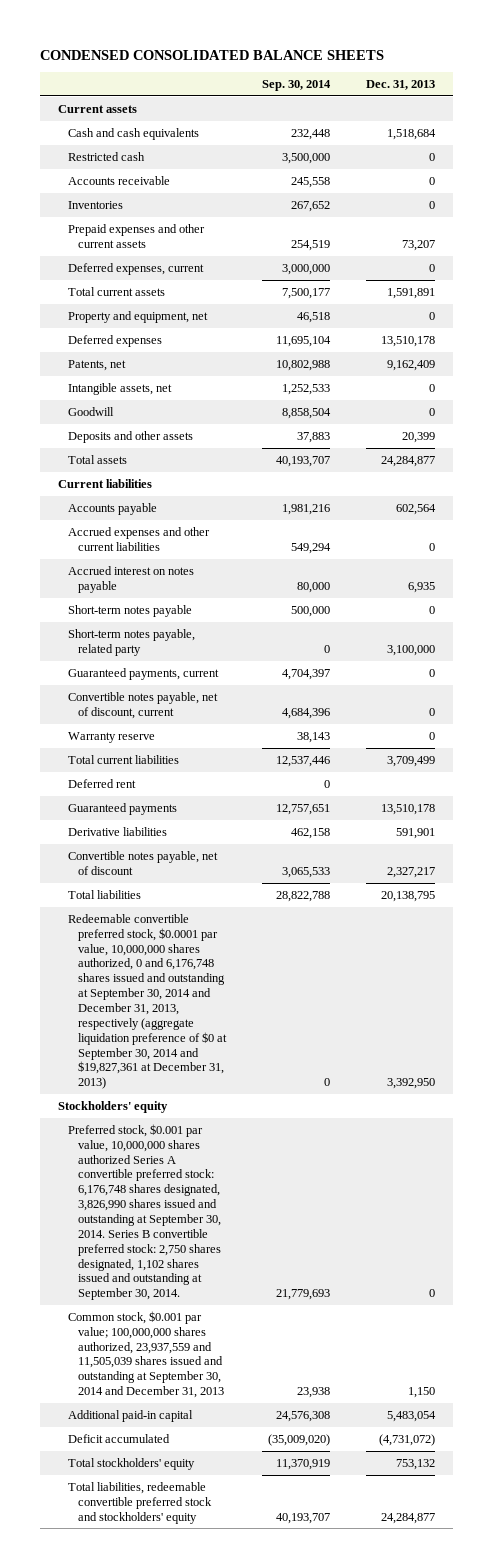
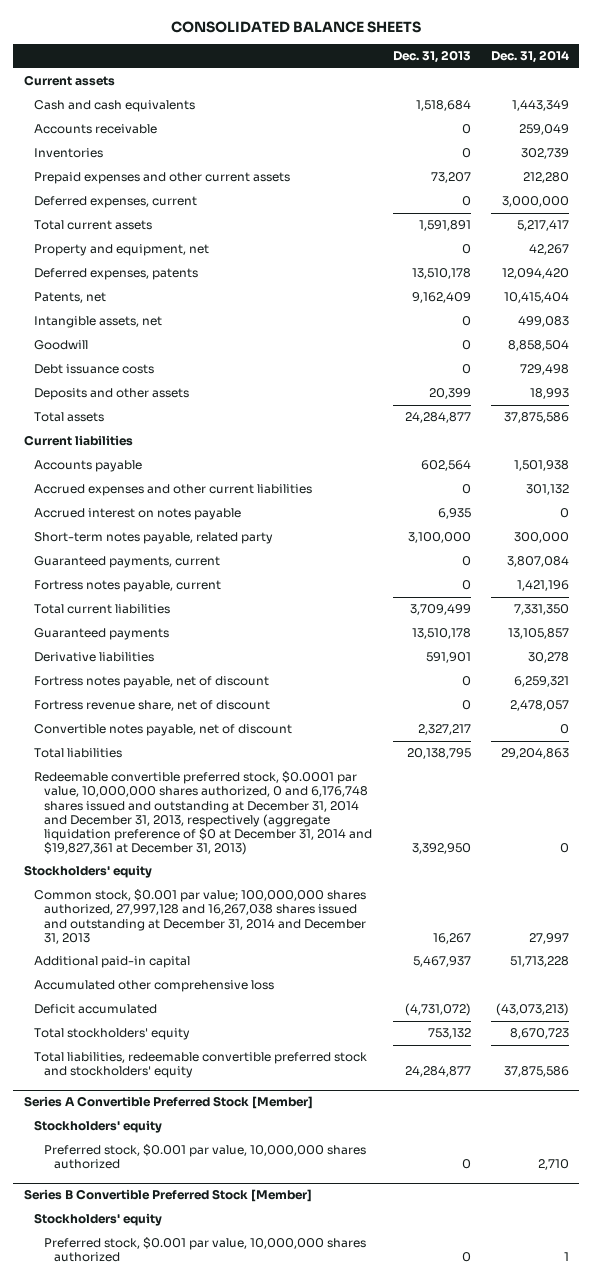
- CONDENSED CONSOLIDATED BALANCE SHEETS
+ CONSOLIDATED BALANCE SHEETS
- | Sep. 30, 2014 | Dec. 31, 2013
+ | Dec. 31, 2013 | Dec. 31, 2014
- Restricted cash | 3,500,000 | 0
- Deferred expenses | 11,695,104 | 13,510,178
+ Deferred expenses, patents | 13,510,178 | 12,094,420
+ Debt issuance costs | 0 | 729,498
- Short-term notes payable | 500,000 | 0
- Convertible notes payable, net of discount, current | 4,684,396 | 0
- Warranty reserve | 38,143 | 0
+ Fortress notes payable, current | 0 | 1,421,196
- Deferred rent | 0 |
+ Fortress notes payable, net of discount | 0 | 6,259,321
+ Fortress revenue share, net of discount | 0 | 2,478,057
- Redeemable convertible preferred stock, $0.0001 par value, 10,000,000 shares authorized, 0 and 6,176,748 shares issued and outstanding at September 30, 2014 and December 31, 2013, respectively (aggregate liquidation preference of $0 at September 30, 2014 and $19,827,361 at December 31, 2013) | 0 | 3,392,950
+ Redeemable convertible preferred stock, $0.0001 par value, 10,000,000 shares authorized, 0 and 6,176,748 shares issued and outstanding at December 31, 2014 and December 31, 2013, respectively (aggregate liquidation preference of $0 at December 31, 2014 and $19,827,361 at December 31, 2013) | 3,392,950 | 0
- Preferred stock, $0.001 par value, 10,000,000 shares authorized Series A convertible preferred stock: 6,176,748 shares designated, 3,826,990 shares issued and outstanding at September 30, 2014. Series B convertible preferred stock: 2,750 shares designated, 1,102 shares issued and outstanding at September 30, 2014. | 21,779,693 | 0
- Common stock, $0.001 par value; 100,000,000 shares authorized, 23,937,559 and 11,505,039 shares issued and outstanding at September 30, 2014 and December 31, 2013 | 23,938 | 1,150
- Additional paid-in capital | 24,576,308 | 5,483,054
+ Common stock, $0.001 par value; 100,000,000 shares authorized, 27,997,128 and 16,267,038 shares issued and outstanding at December 31, 2014 and December 31, 2013 | 16,267 | 27,997
+ Additional paid-in capital | 5,467,937 | 51,713,228
+ Accumulated other comprehensive loss
+ Series A Convertible Preferred Stock [Member]
+ Stockholders' equity
+ Preferred stock, $0.001 par value, 10,000,000 shares authorized | 0 | 2,710
+ Series B Convertible Preferred Stock [Member]
+ Stockholders' equity
+ Preferred stock, $0.001 par value, 10,000,000 shares authorized | 0 | 1

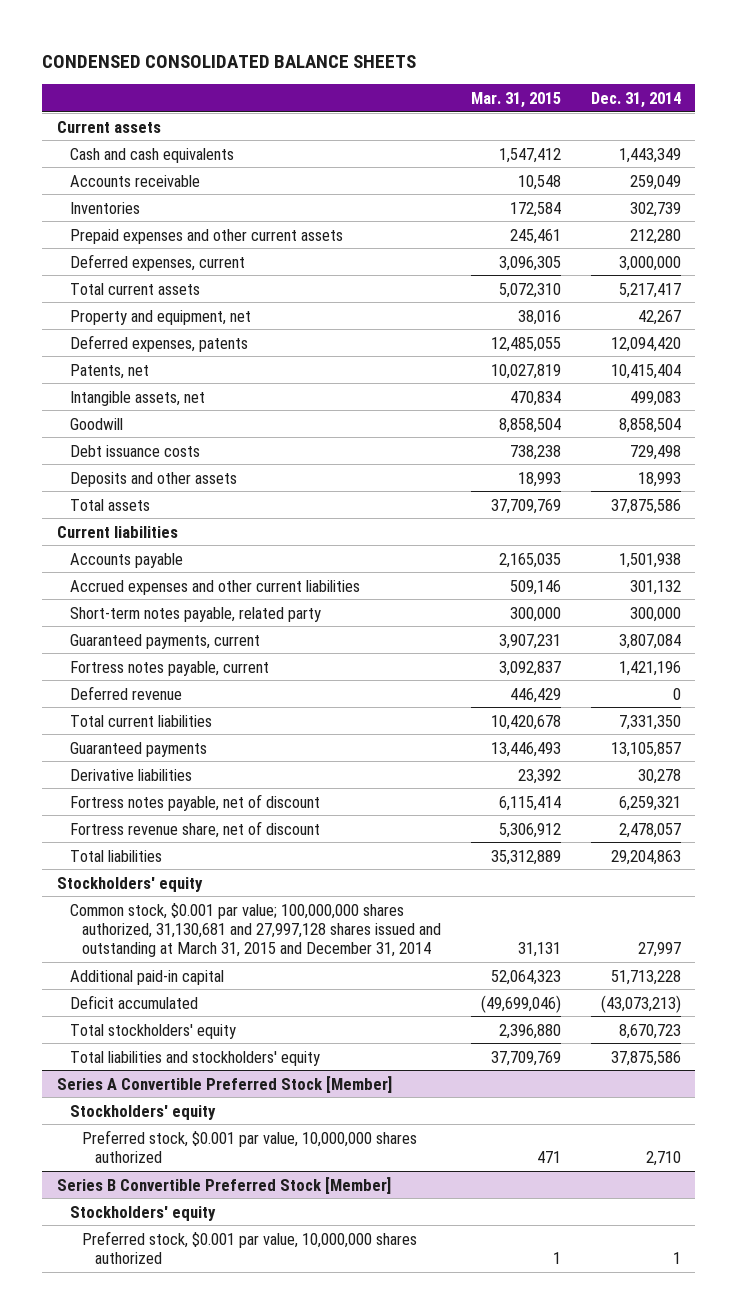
- CONSOLIDATED BALANCE SHEETS
+ CONDENSED CONSOLIDATED BALANCE SHEETS
- | Dec. 31, 2013 | Dec. 31, 2014
+ | Mar. 31, 2015 | Dec. 31, 2014
- Accrued interest on notes payable | 6,935 | 0
+ Deferred revenue | 446,429 | 0
- Convertible notes payable, net of discount | 2,327,217 | 0
- Redeemable convertible preferred stock, $0.0001 par value, 10,000,000 shares authorized, 0 and 6,176,748 shares issued and outstanding at December 31, 2014 and December 31, 2013, respectively (aggregate liquidation preference of $0 at December 31, 2014 and $19,827,361 at December 31, 2013) | 3,392,950 | 0
- Common stock, $0.001 par value; 100,000,000 shares authorized, 27,997,128 and 16,267,038 shares issued and outstanding at December 31, 2014 and December 31, 2013 | 16,267 | 27,997
+ Common stock, $0.001 par value; 100,000,000 shares authorized, 31,130,681 and 27,997,128 shares issued and outstanding at March 31, 2015 and December 31, 2014 | 31,131 | 27,997
- Accumulated other comprehensive loss
- Total liabilities, redeemable convertible preferred stock and stockholders' equity | 24,284,877 | 37,875,586
+ Total liabilities and stockholders' equity | 37,709,769 | 37,875,586

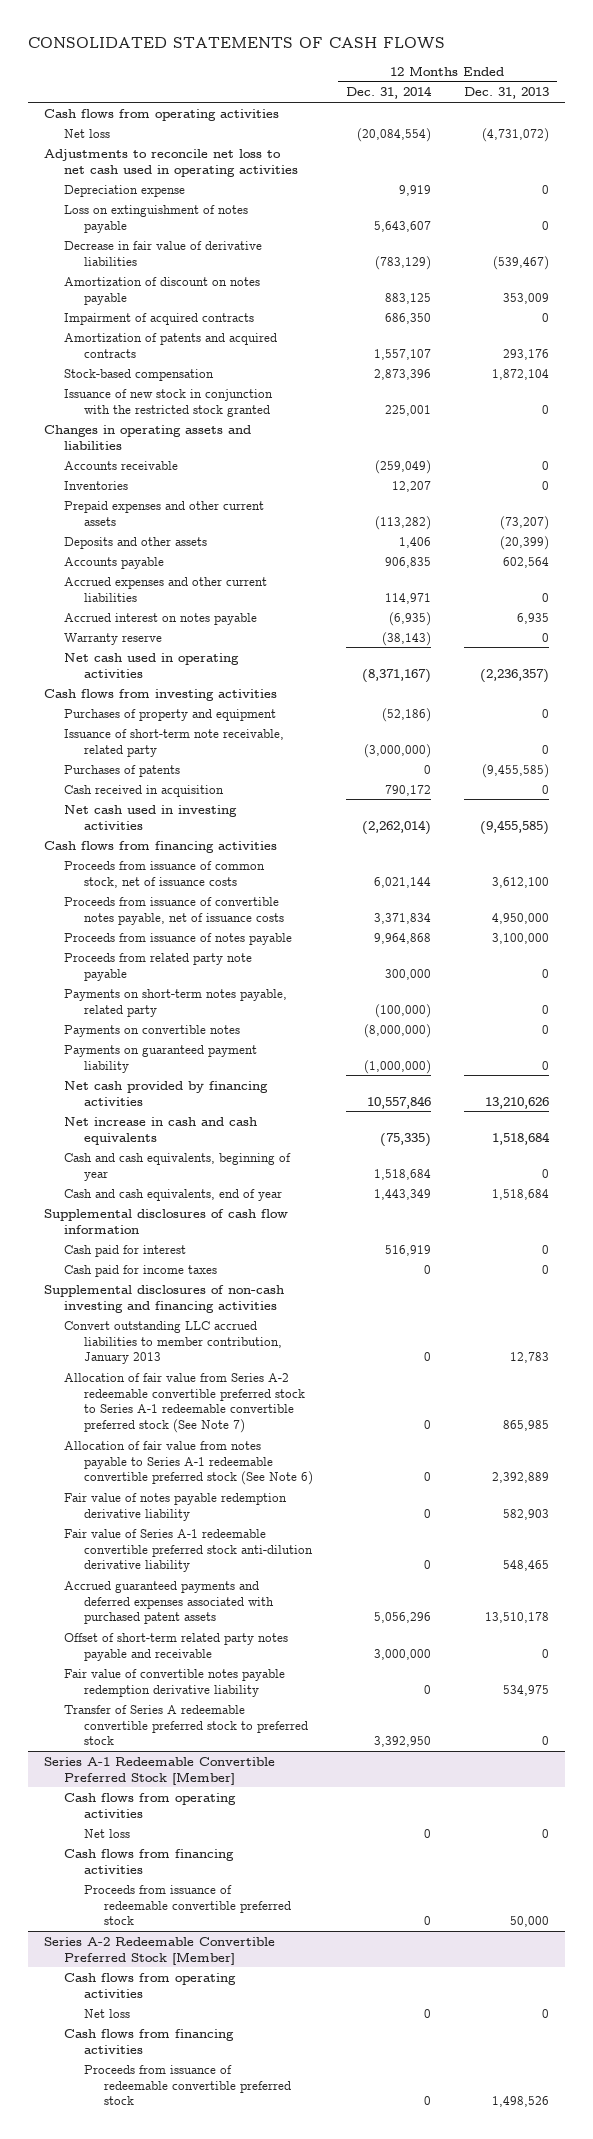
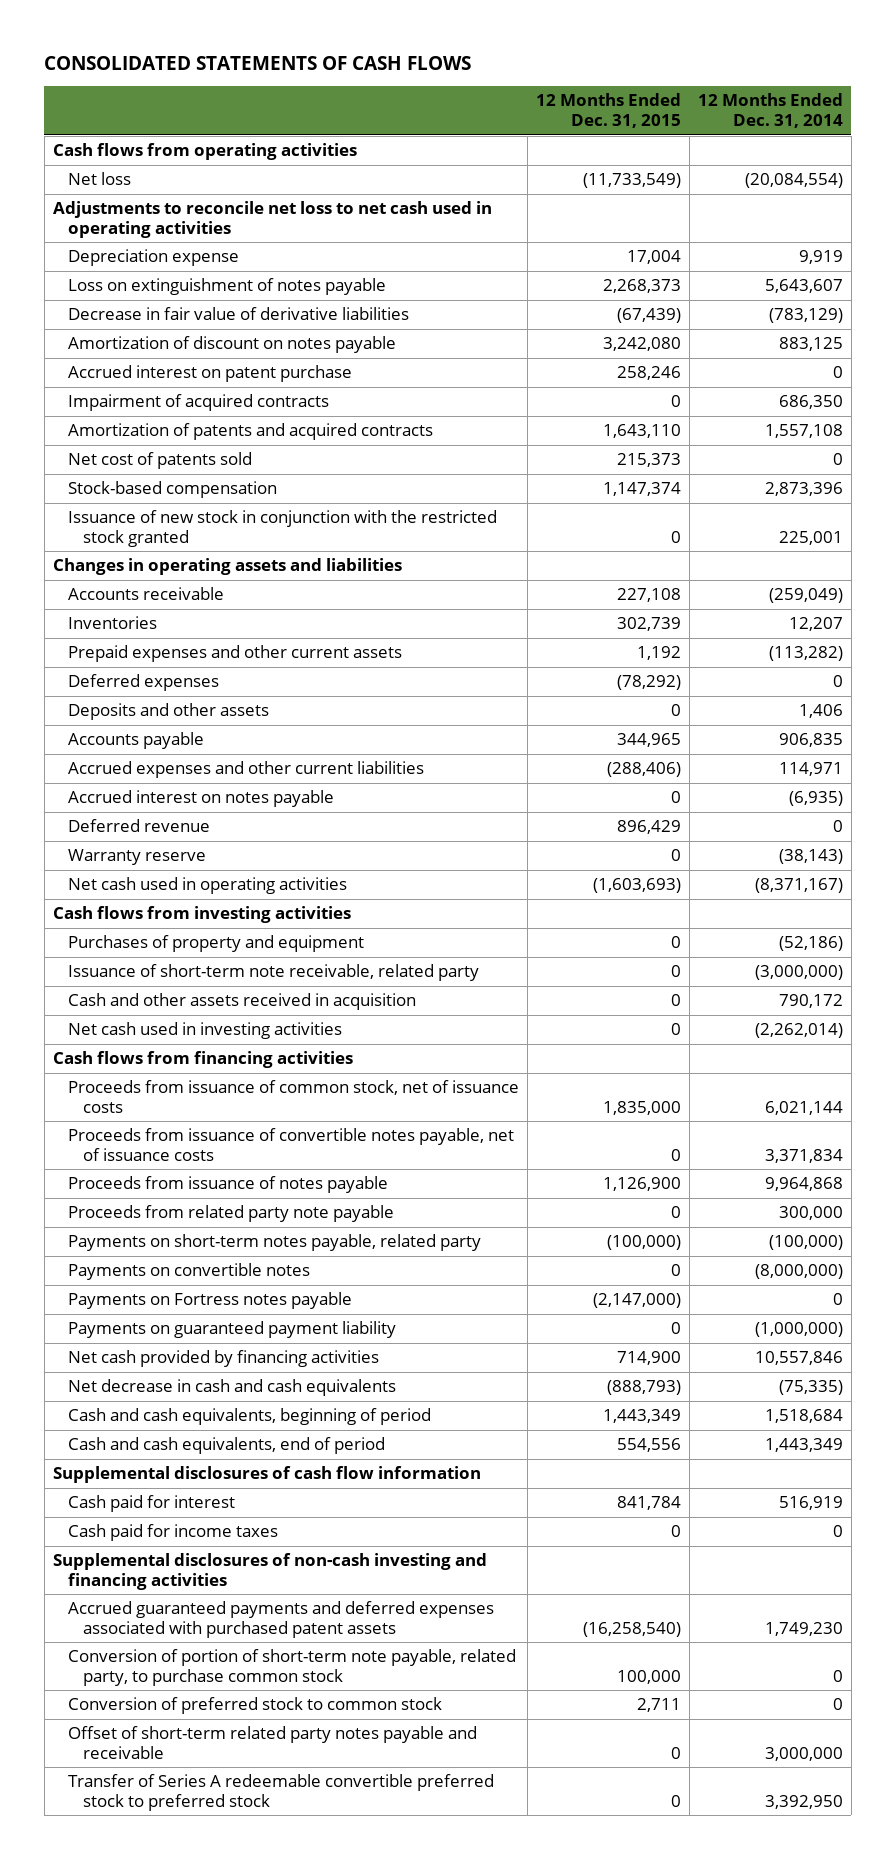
- | 12 Months Ended Dec. 31, 2014 | 12 Months Ended Dec. 31, 2013
+ | 12 Months Ended Dec. 31, 2015 | 12 Months Ended Dec. 31, 2014
+ Accrued interest on patent purchase | 258,246 | 0
- Amortization of patents and acquired contracts | 1,557,107 | 293,176
+ Amortization of patents and acquired contracts | 1,643,110 | 1,557,108
+ Net cost of patents sold | 215,373 | 0
+ Deferred expenses | (78,292) | 0
+ Deferred revenue | 896,429 | 0
- Purchases of patents | 0 | (9,455,585)
- Cash received in acquisition | 790,172 | 0
+ Cash and other assets received in acquisition | 0 | 790,172
+ Payments on Fortress notes payable | (2,147,000) | 0
- Net increase in cash and cash equivalents | (75,335) | 1,518,684
- Cash and cash equivalents, beginning of year | 1,518,684 | 0
- Cash and cash equivalents, end of year | 1,443,349 | 1,518,684
+ Net decrease in cash and cash equivalents | (888,793) | (75,335)
+ Cash and cash equivalents, beginning of period | 1,443,349 | 1,518,684
+ Cash and cash equivalents, end of period | 554,556 | 1,443,349
- Convert outstanding LLC accrued liabilities to member contribution, January 2013 | 0 | 12,783
- Allocation of fair value from Series A-2 redeemable convertible preferred stock to Series A-1 redeemable convertible preferred stock (See Note 7) | 0 | 865,985
- Allocation of fair value from notes payable to Series A-1 redeemable convertible preferred stock (See Note 6) | 0 | 2,392,889
- Fair value of notes payable redemption derivative liability | 0 | 582,903
- Fair value of Series A-1 redeemable convertible preferred stock anti-dilution derivative liability | 0 | 548,465
- Accrued guaranteed payments and deferred expenses associated with purchased patent assets | 5,056,296 | 13,510,178
+ Accrued guaranteed payments and deferred expenses associated with purchased patent assets | (16,258,540) | 1,749,230
+ Conversion of portion of short-term note payable, related party, to purchase common stock | 100,000 | 0
+ Conversion of preferred stock to common stock | 2,711 | 0
- Fair value of convertible notes payable redemption derivative liability | 0 | 534,975
- Series A-1 Redeemable Convertible Preferred Stock [Member]
- Cash flows from operating activities
- Net loss | 0 | 0
- Cash flows from financing activities
- Proceeds from issuance of redeemable convertible preferred stock | 0 | 50,000
- Series A-2 Redeemable Convertible Preferred Stock [Member]
- Cash flows from operating activities
- Net loss | 0 | 0
- Cash flows from financing activities
- Proceeds from issuance of redeemable convertible preferred stock | 0 | 1,498,526

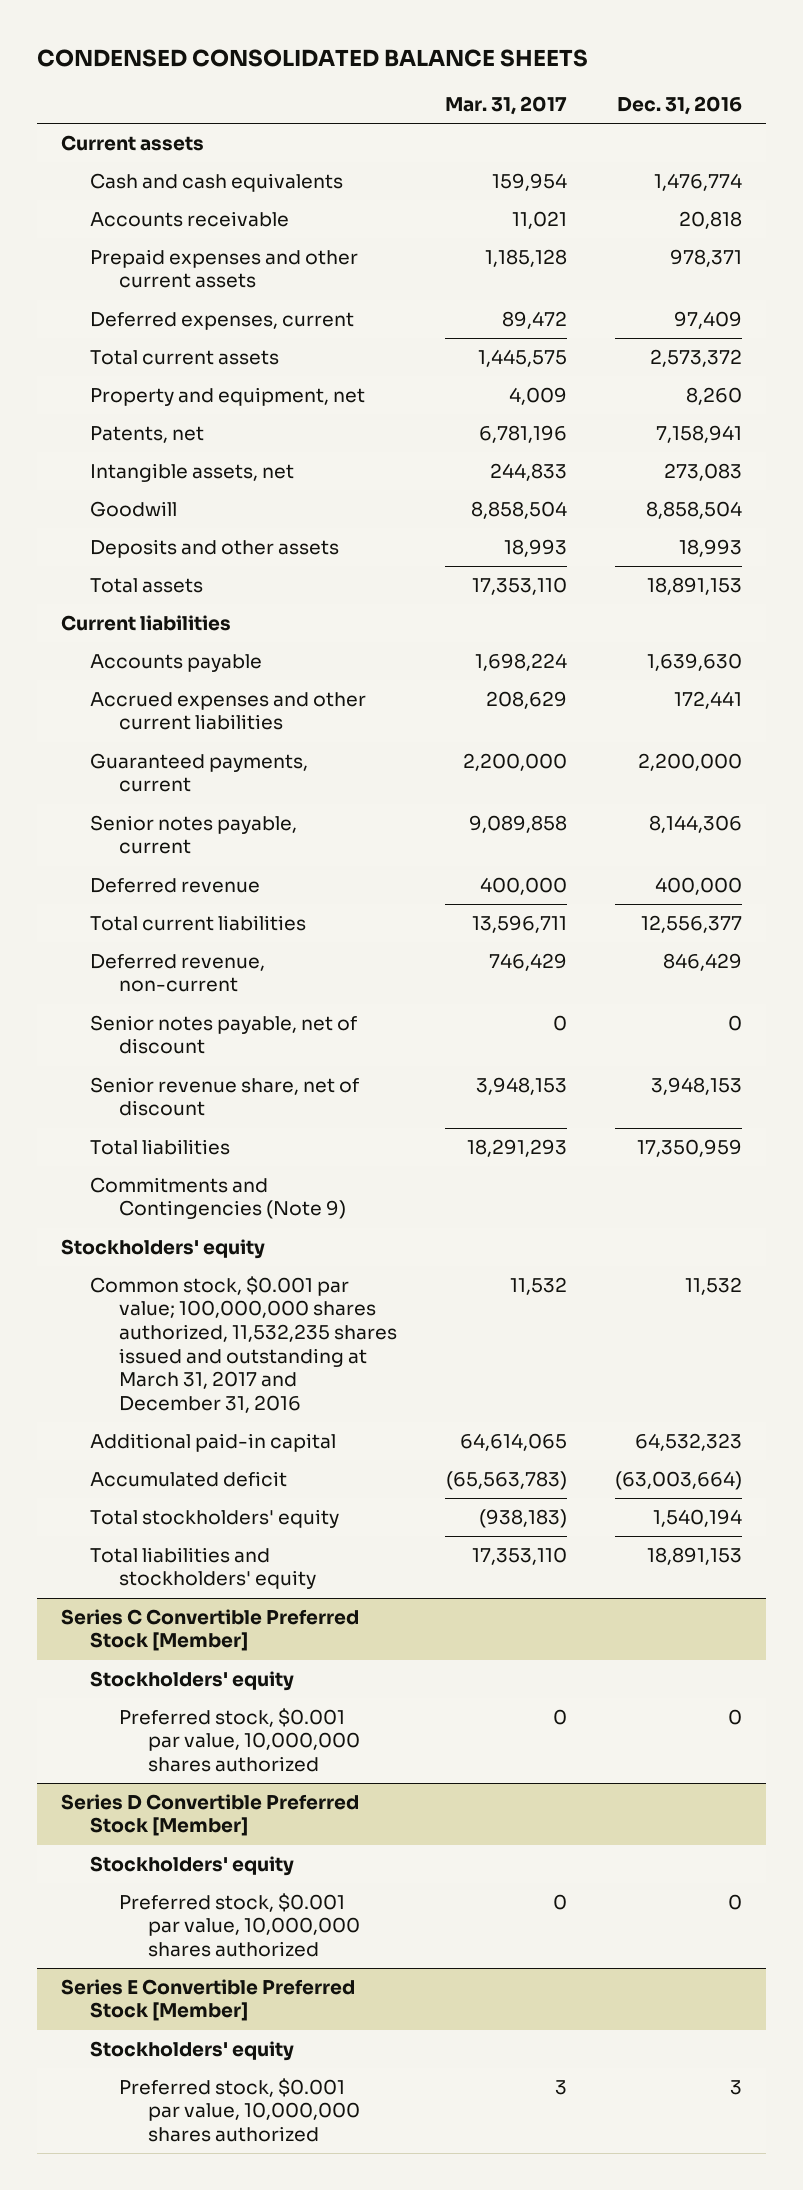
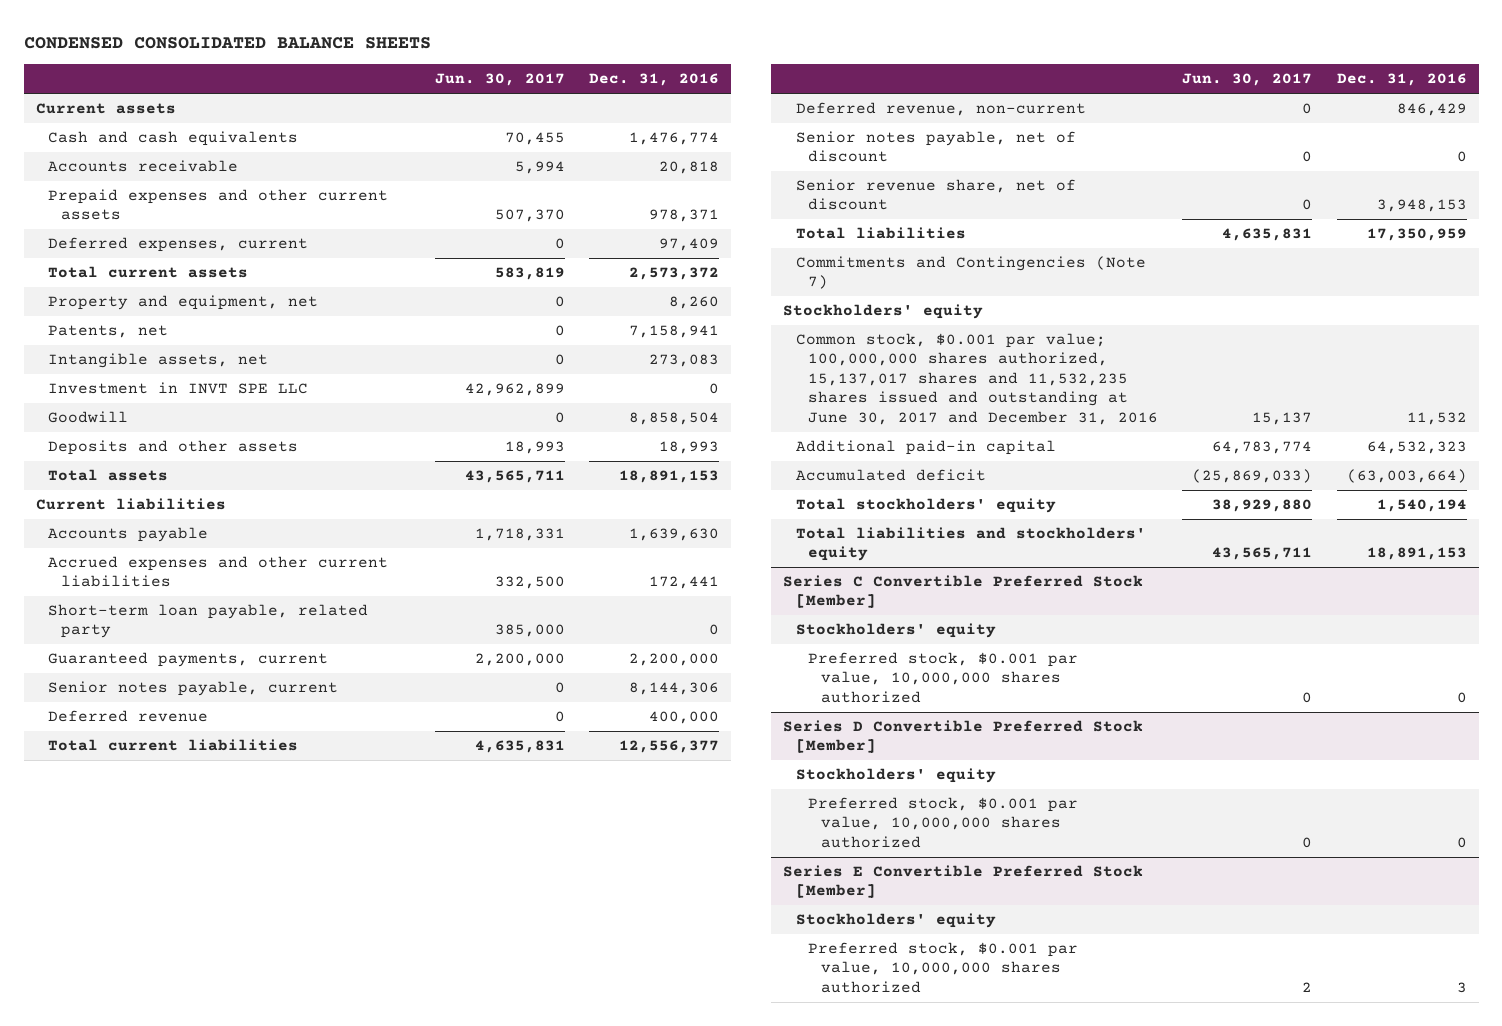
- | Mar. 31, 2017 | Dec. 31, 2016
+ | Jun. 30, 2017 | Dec. 31, 2016
+ Investment in INVT SPE LLC | 42,962,899 | 0
+ Short-term loan payable, related party | 385,000 | 0
- Commitments and Contingencies (Note 9)
+ Commitments and Contingencies (Note 7)
- Common stock, $0.001 par value; 100,000,000 shares authorized, 11,532,235 shares issued and outstanding at March 31, 2017 and December 31, 2016 | 11,532 | 11,532
+ Common stock, $0.001 par value; 100,000,000 shares authorized, 15,137,017 shares and 11,532,235 shares issued and outstanding at June 30, 2017 and December 31, 2016 | 15,137 | 11,532

